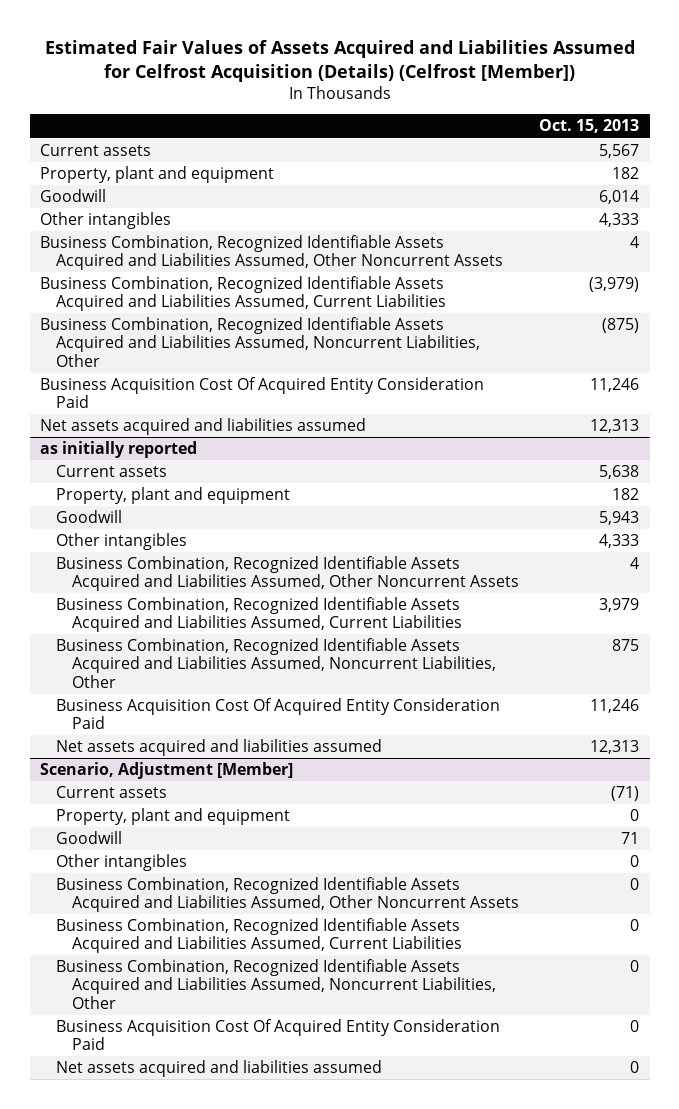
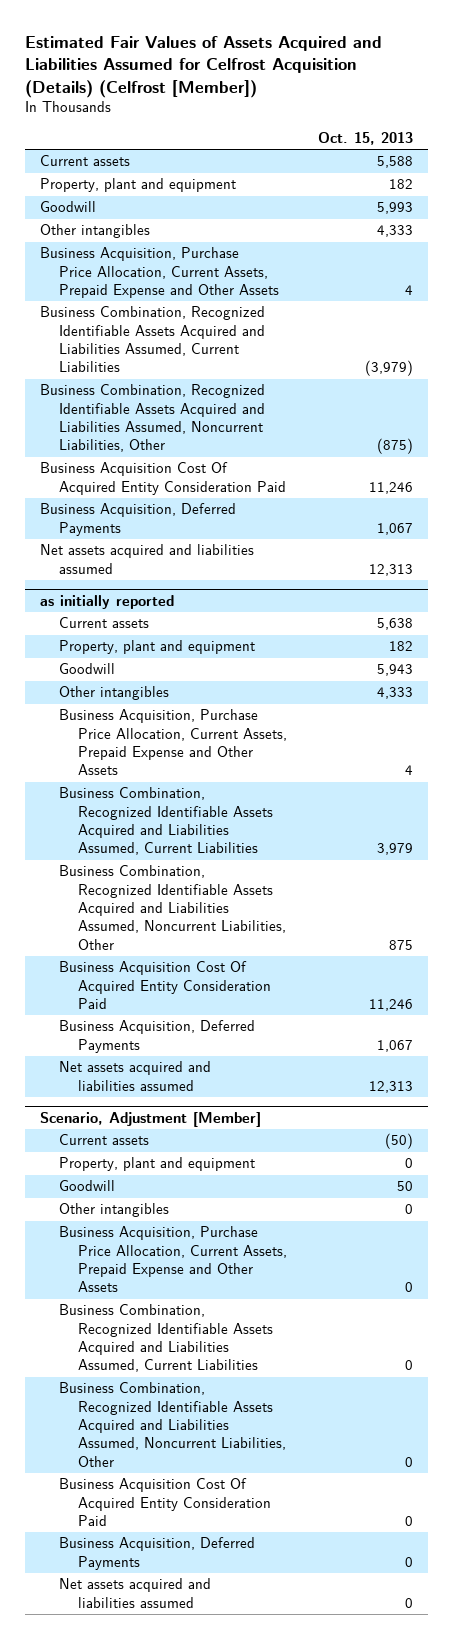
- Current assets | 5,567
+ Current assets | 5,588
- Goodwill | 6,014
+ Goodwill | 5,993
- Business Combination, Recognized Identifiable Assets Acquired and Liabilities Assumed, Other Noncurrent Assets | 4
+ Business Acquisition, Purchase Price Allocation, Current Assets, Prepaid Expense and Other Assets | 4
+ Business Acquisition, Deferred Payments | 1,067
@ as initially reported
- Business Combination, Recognized Identifiable Assets Acquired and Liabilities Assumed, Other Noncurrent Assets | 4
+ Business Acquisition, Purchase Price Allocation, Current Assets, Prepaid Expense and Other Assets | 4
+ Business Acquisition, Deferred Payments | 1,067
@ Scenario, Adjustment [Member]
- Current assets | (71)
+ Current assets | (50)
- Goodwill | 71
+ Goodwill | 50
- Business Combination, Recognized Identifiable Assets Acquired and Liabilities Assumed, Other Noncurrent Assets | 0
+ Business Acquisition, Purchase Price Allocation, Current Assets, Prepaid Expense and Other Assets | 0
+ Business Acquisition, Deferred Payments | 0

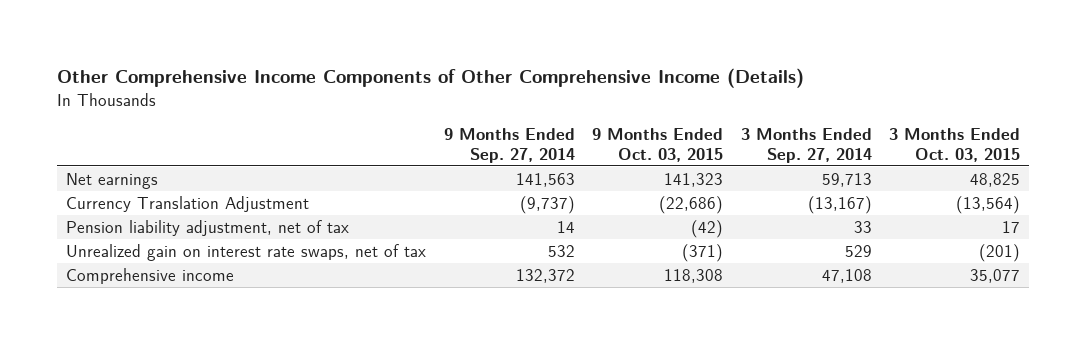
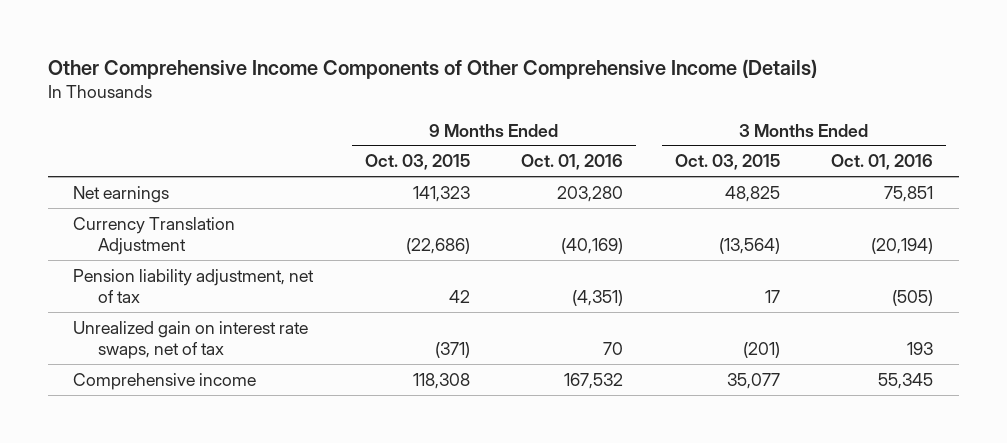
- | 9 Months Ended Sep. 27, 2014 | 9 Months Ended Oct. 03, 2015 | 3 Months Ended Sep. 27, 2014 | 3 Months Ended Oct. 03, 2015
+ | 9 Months Ended Oct. 03, 2015 | 9 Months Ended Oct. 01, 2016 | 3 Months Ended Oct. 03, 2015 | 3 Months Ended Oct. 01, 2016
- Pension liability adjustment, net of tax | 14 | (42) | 33 | 17
+ Pension liability adjustment, net of tax | 42 | (4,351) | 17 | (505)

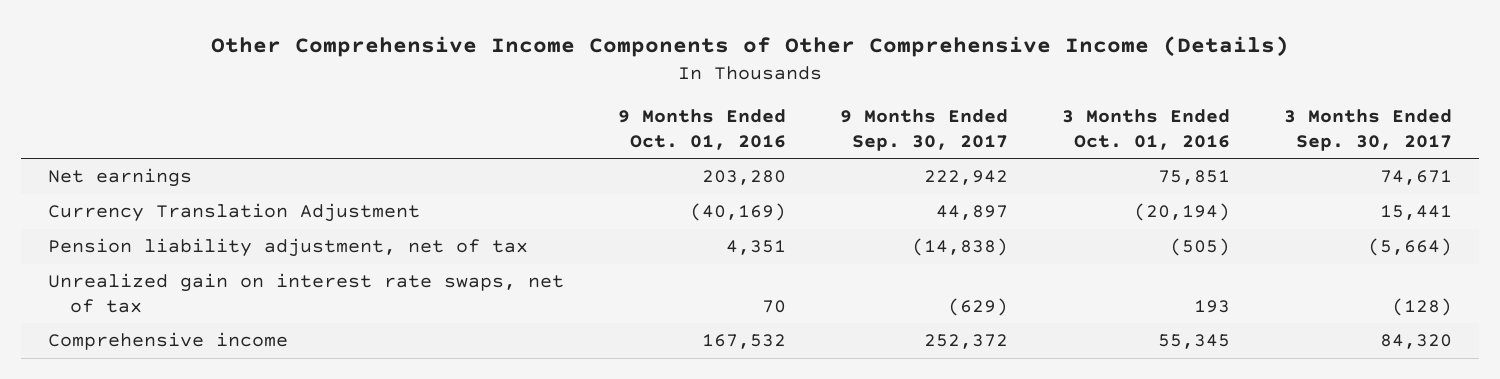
- | 9 Months Ended Oct. 03, 2015 | 9 Months Ended Oct. 01, 2016 | 3 Months Ended Oct. 03, 2015 | 3 Months Ended Oct. 01, 2016
+ | 9 Months Ended Oct. 01, 2016 | 9 Months Ended Sep. 30, 2017 | 3 Months Ended Oct. 01, 2016 | 3 Months Ended Sep. 30, 2017
- Pension liability adjustment, net of tax | 42 | (4,351) | 17 | (505)
+ Pension liability adjustment, net of tax | 4,351 | (14,838) | (505) | (5,664)

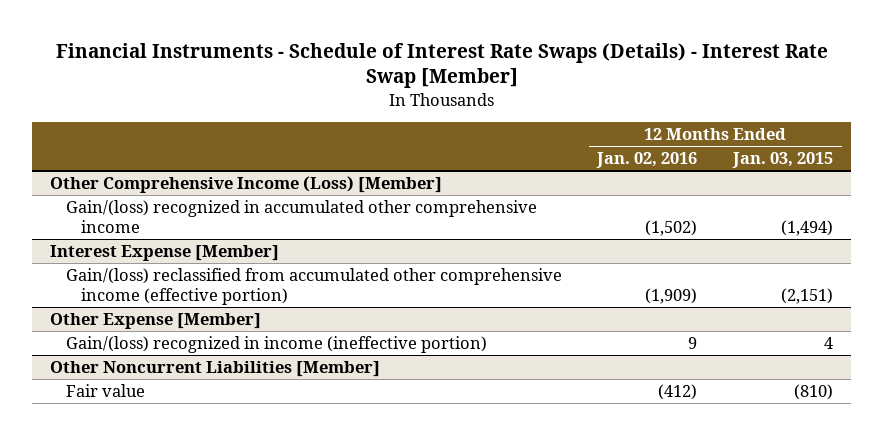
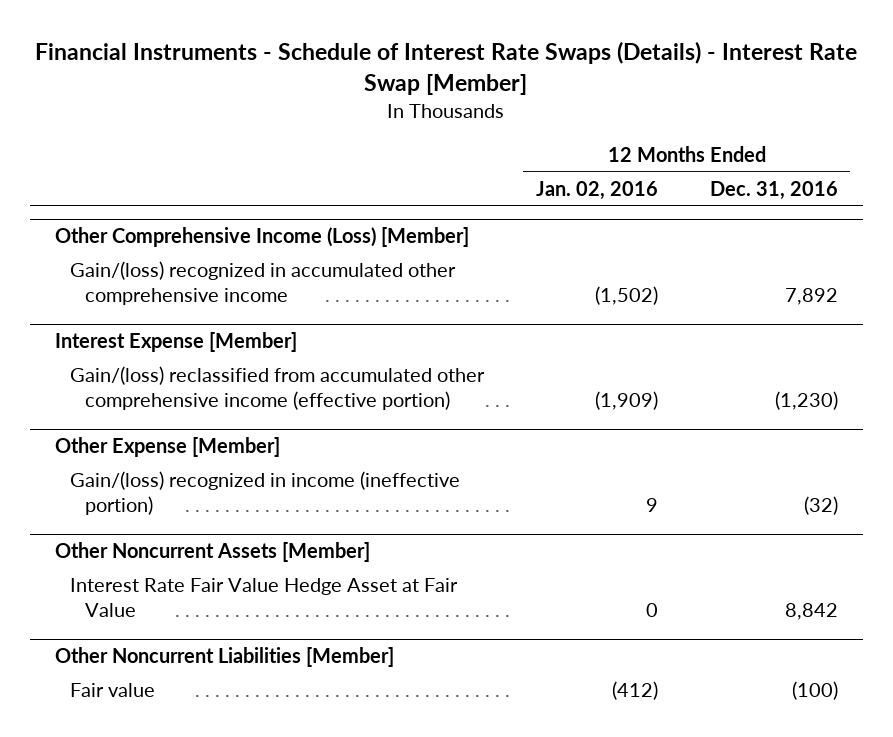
- | 12 Months Ended Jan. 02, 2016 | 12 Months Ended Jan. 03, 2015
+ | 12 Months Ended Jan. 02, 2016 | 12 Months Ended Dec. 31, 2016
+ Other Noncurrent Assets [Member]
+ Interest Rate Fair Value Hedge Asset at Fair Value | 0 | 8,842

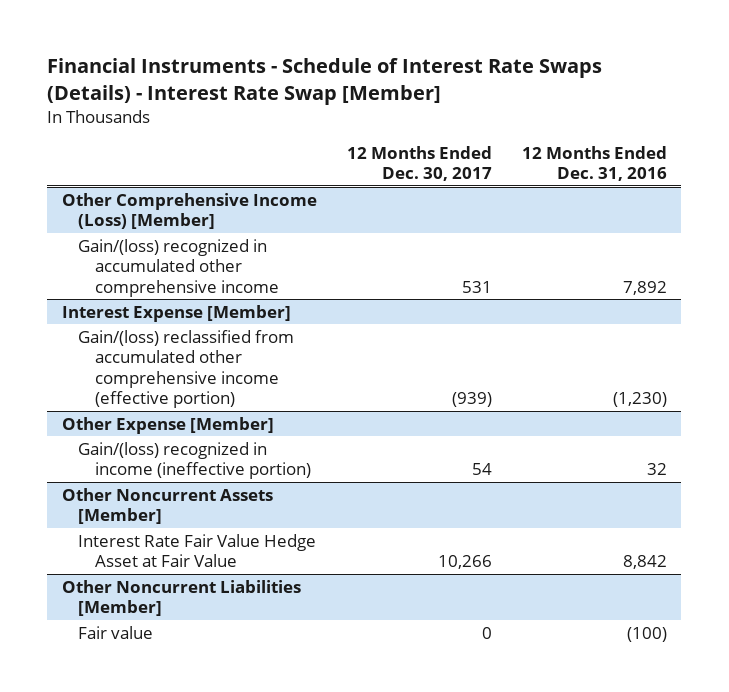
- | 12 Months Ended Jan. 02, 2016 | 12 Months Ended Dec. 31, 2016
+ | 12 Months Ended Dec. 30, 2017 | 12 Months Ended Dec. 31, 2016
@ Other Expense [Member]
- Gain/(loss) recognized in income (ineffective portion) | 9 | (32)
+ Gain/(loss) recognized in income (ineffective portion) | 54 | 32

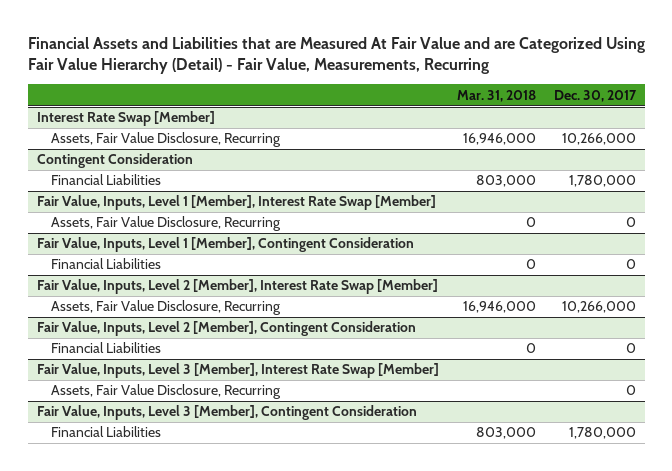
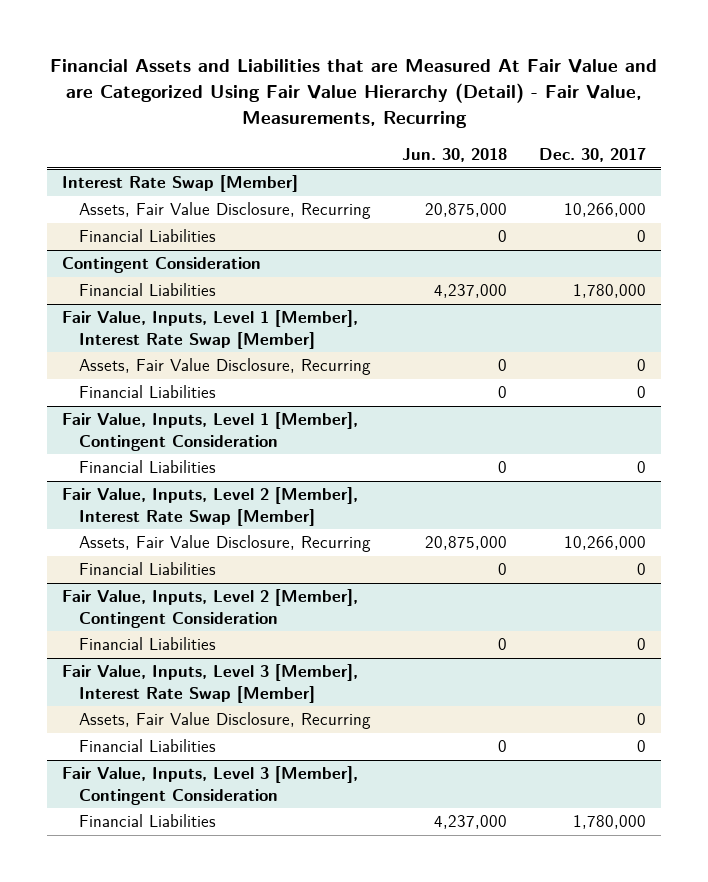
- | Mar. 31, 2018 | Dec. 30, 2017
+ | Jun. 30, 2018 | Dec. 30, 2017
@ Interest Rate Swap [Member]
+ Financial Liabilities | 0 | 0
@ Fair Value, Inputs, Level 1 [Member], Interest Rate Swap [Member]
+ Financial Liabilities | 0 | 0
@ Fair Value, Inputs, Level 2 [Member], Interest Rate Swap [Member]
+ Financial Liabilities | 0 | 0
@ Fair Value, Inputs, Level 3 [Member], Interest Rate Swap [Member]
+ Financial Liabilities | 0 | 0

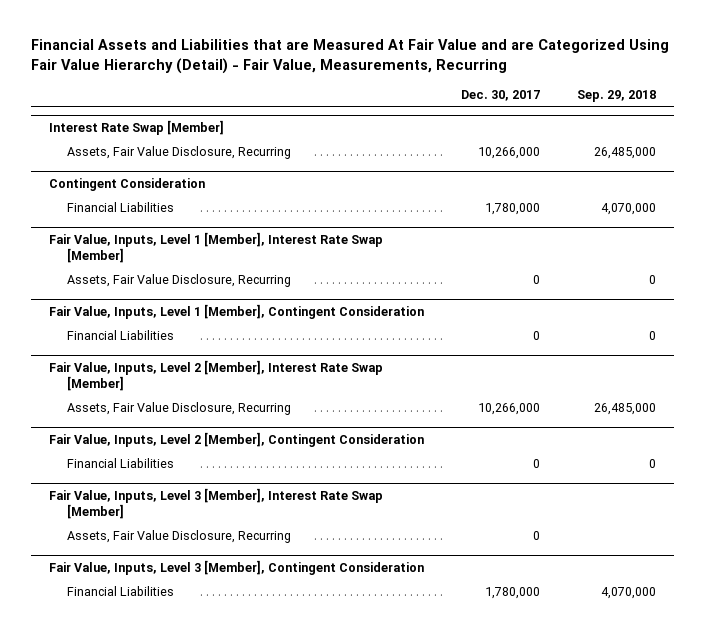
- | Jun. 30, 2018 | Dec. 30, 2017
+ | Dec. 30, 2017 | Sep. 29, 2018
@ Interest Rate Swap [Member]
- Financial Liabilities | 0 | 0
@ Fair Value, Inputs, Level 1 [Member], Interest Rate Swap [Member]
- Financial Liabilities | 0 | 0
@ Fair Value, Inputs, Level 2 [Member], Interest Rate Swap [Member]
- Financial Liabilities | 0 | 0
@ Fair Value, Inputs, Level 3 [Member], Interest Rate Swap [Member]
- Financial Liabilities | 0 | 0

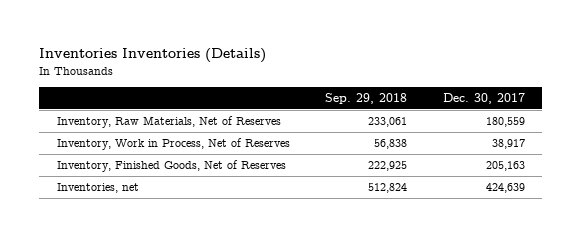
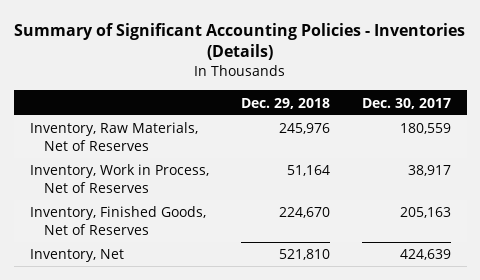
- Inventories Inventories (Details)
+ Summary of Significant Accounting Policies - Inventories (Details)
- | Sep. 29, 2018 | Dec. 30, 2017
+ | Dec. 29, 2018 | Dec. 30, 2017
- Inventories, net | 512,824 | 424,639
+ Inventory, Net | 521,810 | 424,639

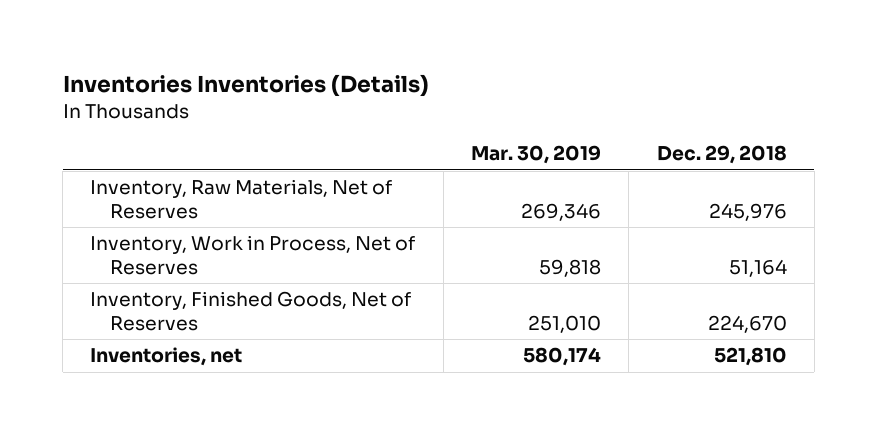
- Summary of Significant Accounting Policies - Inventories (Details)
+ Inventories Inventories (Details)
- | Dec. 29, 2018 | Dec. 30, 2017
+ | Mar. 30, 2019 | Dec. 29, 2018
- Inventory, Net | 521,810 | 424,639
+ Inventories, net | 580,174 | 521,810

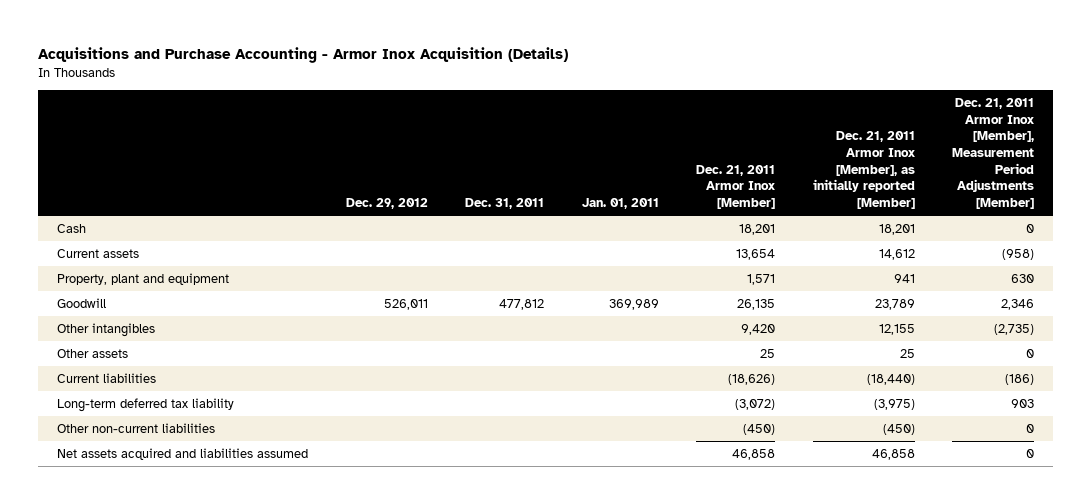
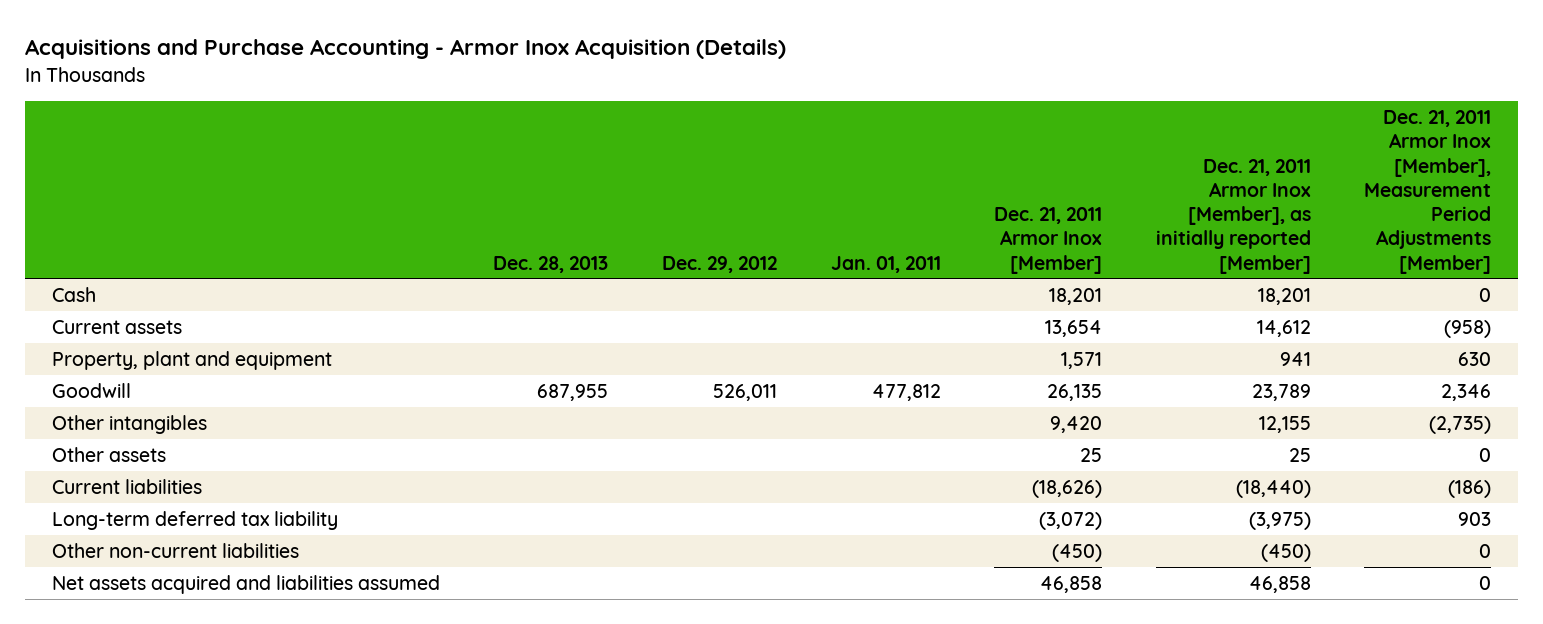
- | Dec. 29, 2012 | Dec. 31, 2011 | Jan. 01, 2011 | Dec. 21, 2011 Armor Inox [Member] | Dec. 21, 2011 Armor Inox [Member], as initially reported [Member] | Dec. 21, 2011 Armor Inox [Member], Measurement Period Adjustments [Member]
+ | Dec. 28, 2013 | Dec. 29, 2012 | Jan. 01, 2011 | Dec. 21, 2011 Armor Inox [Member] | Dec. 21, 2011 Armor Inox [Member], as initially reported [Member] | Dec. 21, 2011 Armor Inox [Member], Measurement Period Adjustments [Member]
- Goodwill | 526,011 | 477,812 | 369,989 | 26,135 | 23,789 | 2,346
+ Goodwill | 687,955 | 526,011 | 477,812 | 26,135 | 23,789 | 2,346

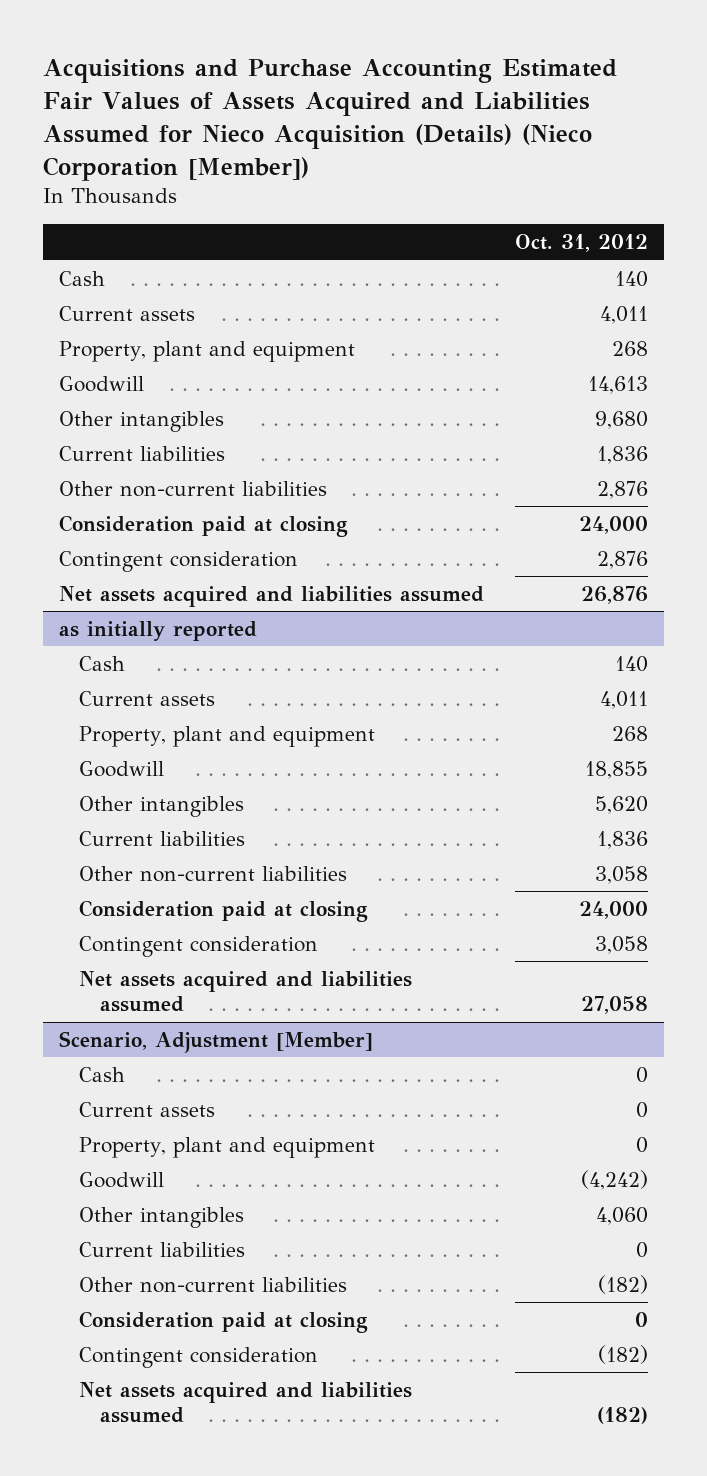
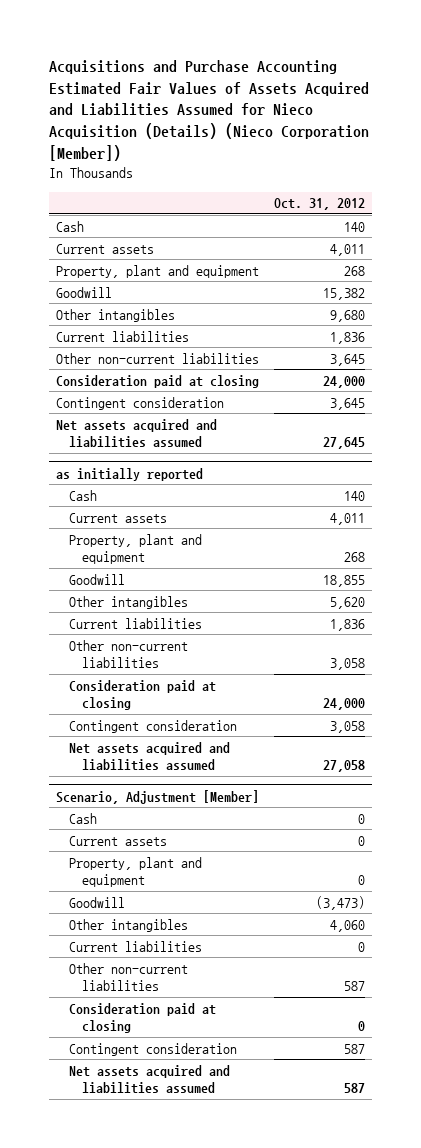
- Goodwill | 14,613
+ Goodwill | 15,382
- Other non-current liabilities | 2,876
+ Other non-current liabilities | 3,645
- Contingent consideration | 2,876
- Net assets acquired and liabilities assumed | 26,876
+ Contingent consideration | 3,645
+ Net assets acquired and liabilities assumed | 27,645
@ Scenario, Adjustment [Member]
- Goodwill | (4,242)
+ Goodwill | (3,473)
- Other non-current liabilities | (182)
+ Other non-current liabilities | 587
- Contingent consideration | (182)
- Net assets acquired and liabilities assumed | (182)
+ Contingent consideration | 587
+ Net assets acquired and liabilities assumed | 587

